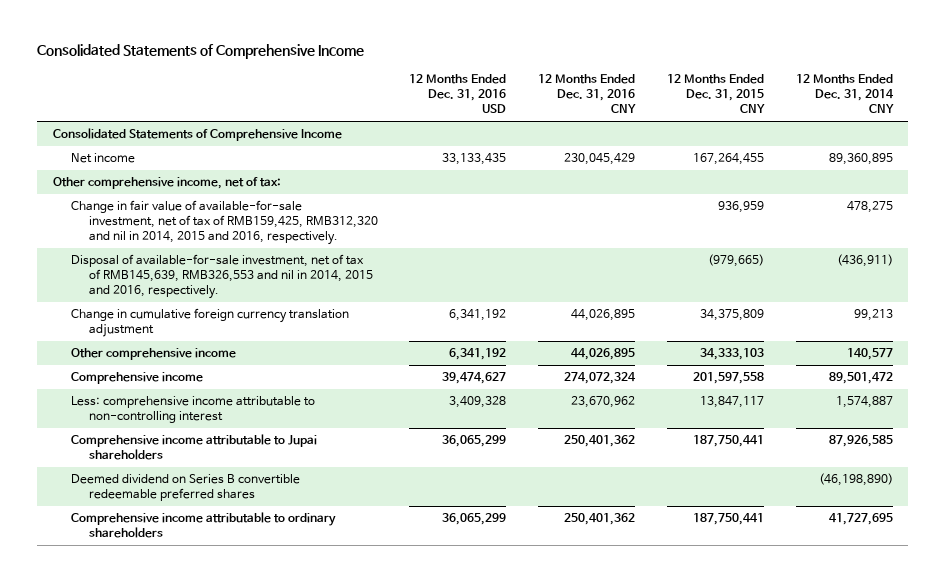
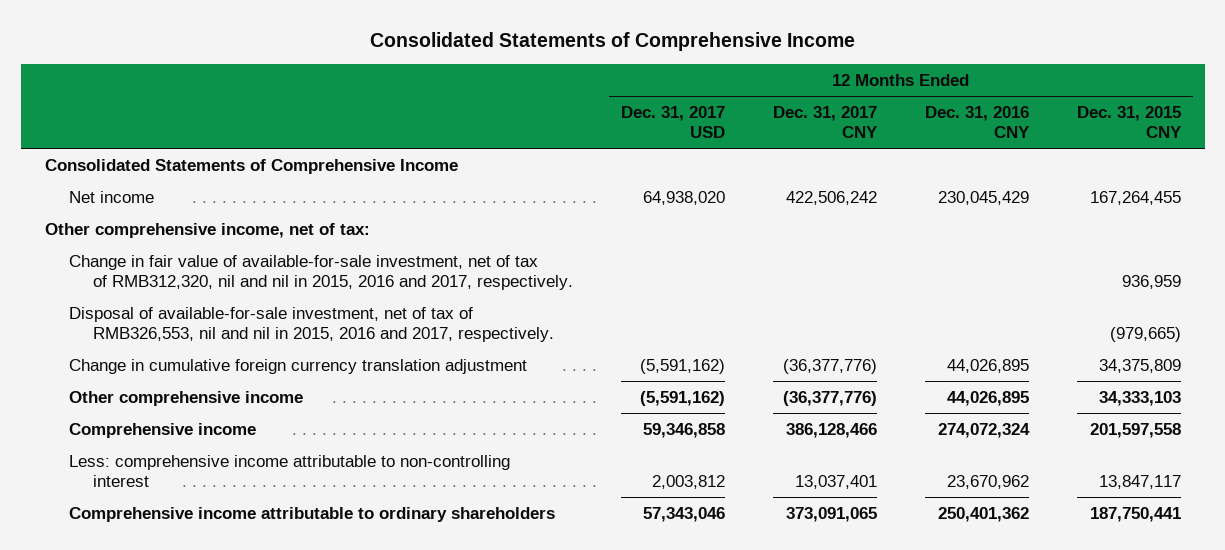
- | 12 Months Ended Dec. 31, 2016 USD | 12 Months Ended Dec. 31, 2016 CNY | 12 Months Ended Dec. 31, 2015 CNY | 12 Months Ended Dec. 31, 2014 CNY
+ | 12 Months Ended Dec. 31, 2017 USD | 12 Months Ended Dec. 31, 2017 CNY | 12 Months Ended Dec. 31, 2016 CNY | 12 Months Ended Dec. 31, 2015 CNY
- Change in fair value of available-for-sale investment, net of tax of RMB159,425, RMB312,320 and nil in 2014, 2015 and 2016, respectively. | | | 936,959 | 478,275
- Disposal of available-for-sale investment, net of tax of RMB145,639, RMB326,553 and nil in 2014, 2015 and 2016, respectively. | | | (979,665) | (436,911)
+ Change in fair value of available-for-sale investment, net of tax of RMB312,320, nil and nil in 2015, 2016 and 2017, respectively. | | | | 936,959
+ Disposal of available-for-sale investment, net of tax of RMB326,553, nil and nil in 2015, 2016 and 2017, respectively. | | | | (979,665)
- Comprehensive income attributable to Jupai shareholders | 36,065,299 | 250,401,362 | 187,750,441 | 87,926,585
- Deemed dividend on Series B convertible redeemable preferred shares | | | | (46,198,890)

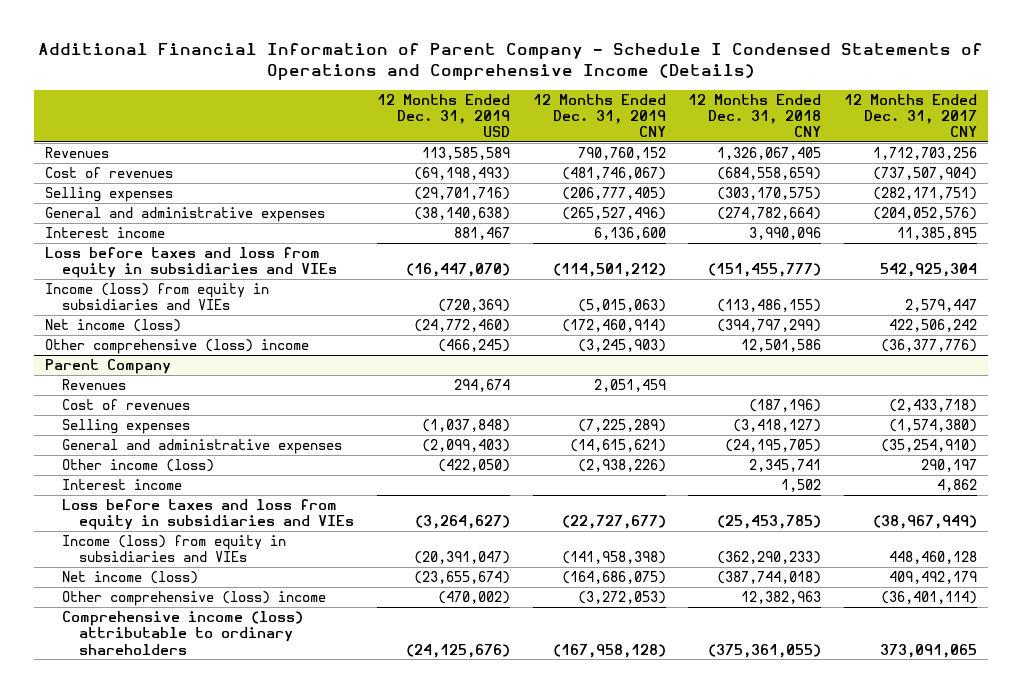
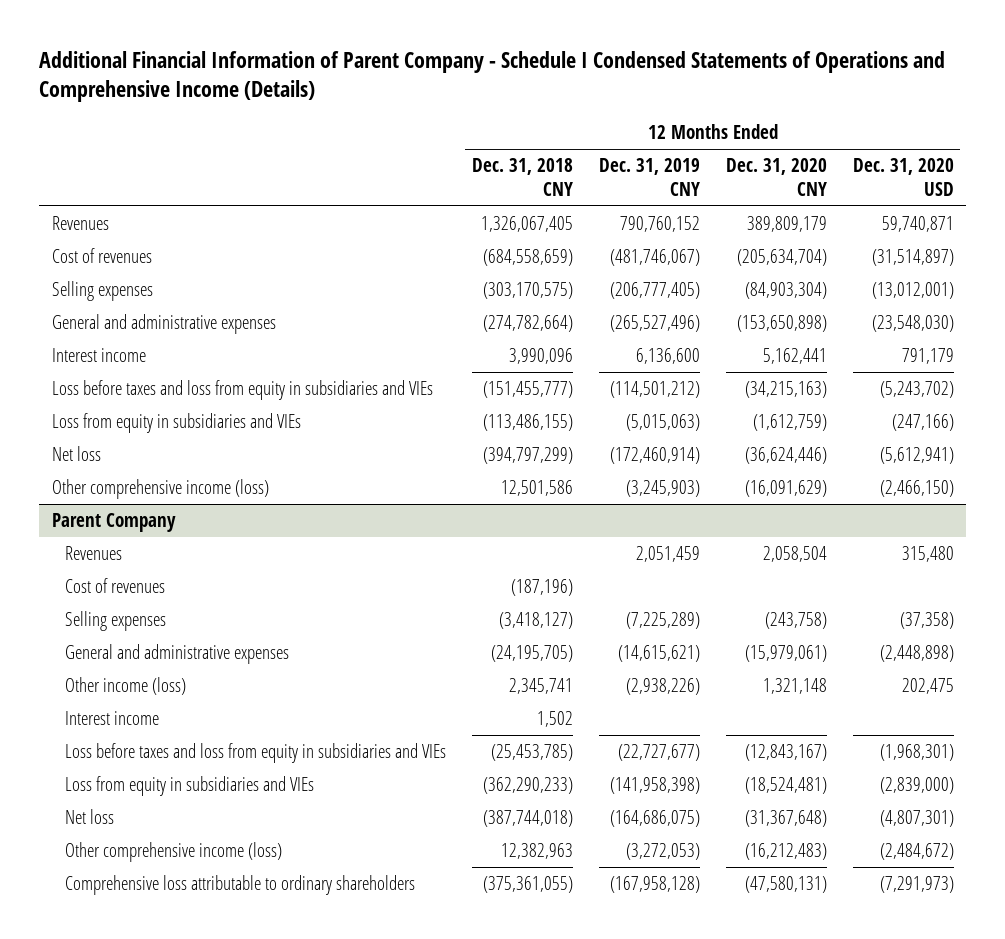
- | 12 Months Ended Dec. 31, 2019 USD | 12 Months Ended Dec. 31, 2019 CNY | 12 Months Ended Dec. 31, 2018 CNY | 12 Months Ended Dec. 31, 2017 CNY
+ | 12 Months Ended Dec. 31, 2018 CNY | 12 Months Ended Dec. 31, 2019 CNY | 12 Months Ended Dec. 31, 2020 CNY | 12 Months Ended Dec. 31, 2020 USD
- Income (loss) from equity in subsidiaries and VIEs | (720,369) | (5,015,063) | (113,486,155) | 2,579,447
- Net income (loss) | (24,772,460) | (172,460,914) | (394,797,299) | 422,506,242
- Other comprehensive (loss) income | (466,245) | (3,245,903) | 12,501,586 | (36,377,776)
+ Loss from equity in subsidiaries and VIEs | (113,486,155) | (5,015,063) | (1,612,759) | (247,166)
+ Net loss | (394,797,299) | (172,460,914) | (36,624,446) | (5,612,941)
+ Other comprehensive income (loss) | 12,501,586 | (3,245,903) | (16,091,629) | (2,466,150)
@ Parent Company
- Income (loss) from equity in subsidiaries and VIEs | (20,391,047) | (141,958,398) | (362,290,233) | 448,460,128
- Net income (loss) | (23,655,674) | (164,686,075) | (387,744,018) | 409,492,179
- Other comprehensive (loss) income | (470,002) | (3,272,053) | 12,382,963 | (36,401,114)
- Comprehensive income (loss) attributable to ordinary shareholders | (24,125,676) | (167,958,128) | (375,361,055) | 373,091,065
+ Loss from equity in subsidiaries and VIEs | (362,290,233) | (141,958,398) | (18,524,481) | (2,839,000)
+ Net loss | (387,744,018) | (164,686,075) | (31,367,648) | (4,807,301)
+ Other comprehensive income (loss) | 12,382,963 | (3,272,053) | (16,212,483) | (2,484,672)
+ Comprehensive loss attributable to ordinary shareholders | (375,361,055) | (167,958,128) | (47,580,131) | (7,291,973)

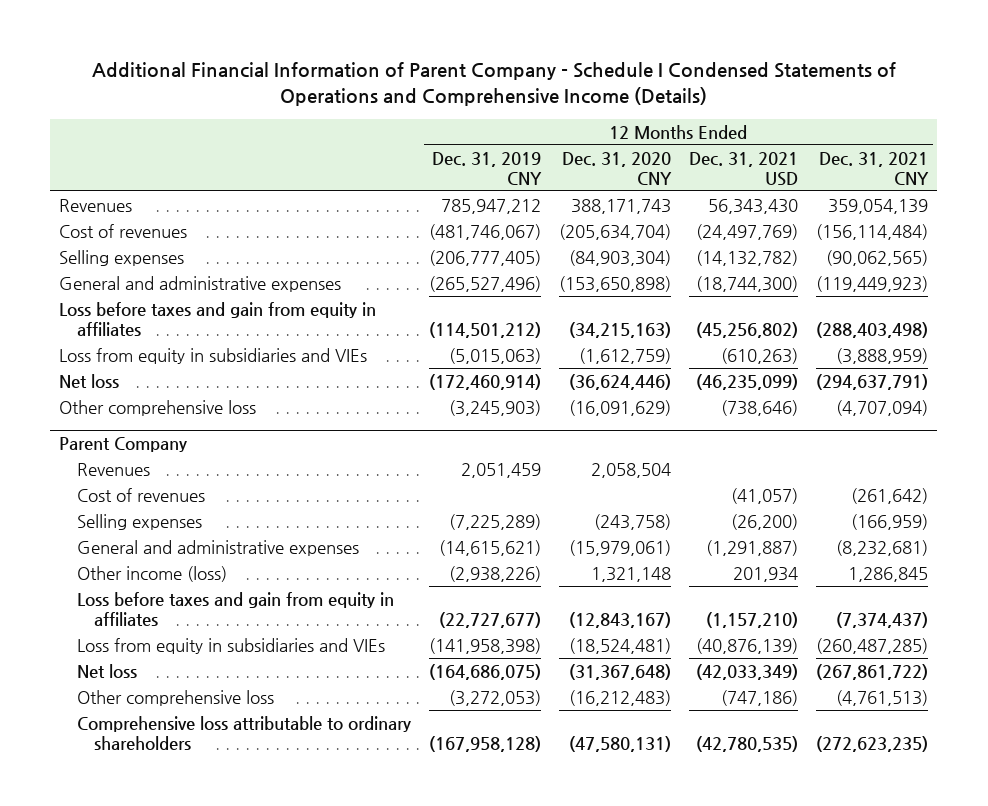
- | 12 Months Ended Dec. 31, 2018 CNY | 12 Months Ended Dec. 31, 2019 CNY | 12 Months Ended Dec. 31, 2020 CNY | 12 Months Ended Dec. 31, 2020 USD
+ | 12 Months Ended Dec. 31, 2019 CNY | 12 Months Ended Dec. 31, 2020 CNY | 12 Months Ended Dec. 31, 2021 USD | 12 Months Ended Dec. 31, 2021 CNY
- Revenues | 1,326,067,405 | 790,760,152 | 389,809,179 | 59,740,871
+ Revenues | 785,947,212 | 388,171,743 | 56,343,430 | 359,054,139
- Interest income | 3,990,096 | 6,136,600 | 5,162,441 | 791,179
- Loss before taxes and loss from equity in subsidiaries and VIEs | (151,455,777) | (114,501,212) | (34,215,163) | (5,243,702)
+ Loss before taxes and gain from equity in affiliates | (114,501,212) | (34,215,163) | (45,256,802) | (288,403,498)
- Other comprehensive income (loss) | 12,501,586 | (3,245,903) | (16,091,629) | (2,466,150)
+ Other comprehensive loss | (3,245,903) | (16,091,629) | (738,646) | (4,707,094)
@ Parent Company
- Interest income | 1,502 | | |
- Loss before taxes and loss from equity in subsidiaries and VIEs | (25,453,785) | (22,727,677) | (12,843,167) | (1,968,301)
+ Loss before taxes and gain from equity in affiliates | (22,727,677) | (12,843,167) | (1,157,210) | (7,374,437)
- Other comprehensive income (loss) | 12,382,963 | (3,272,053) | (16,212,483) | (2,484,672)
+ Other comprehensive loss | (3,272,053) | (16,212,483) | (747,186) | (4,761,513)

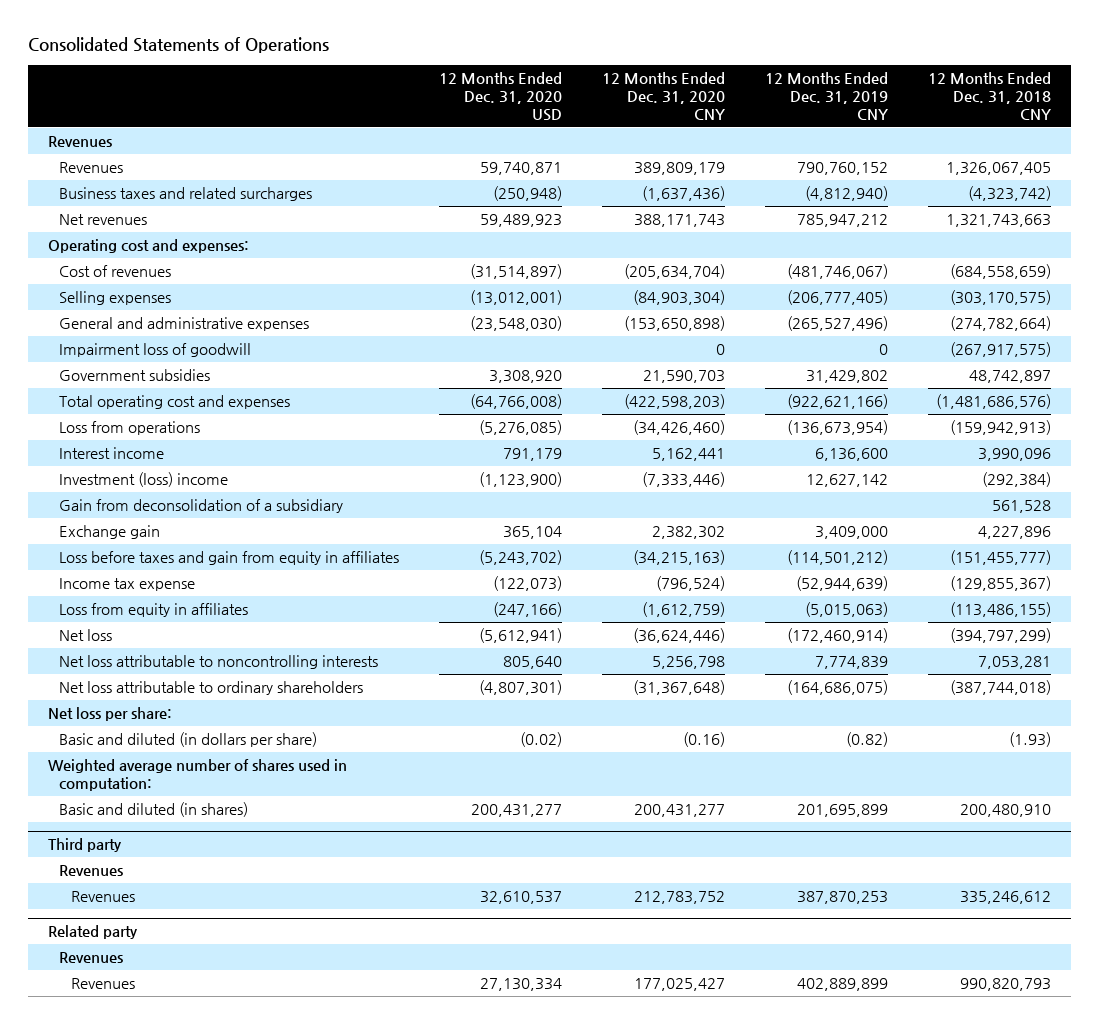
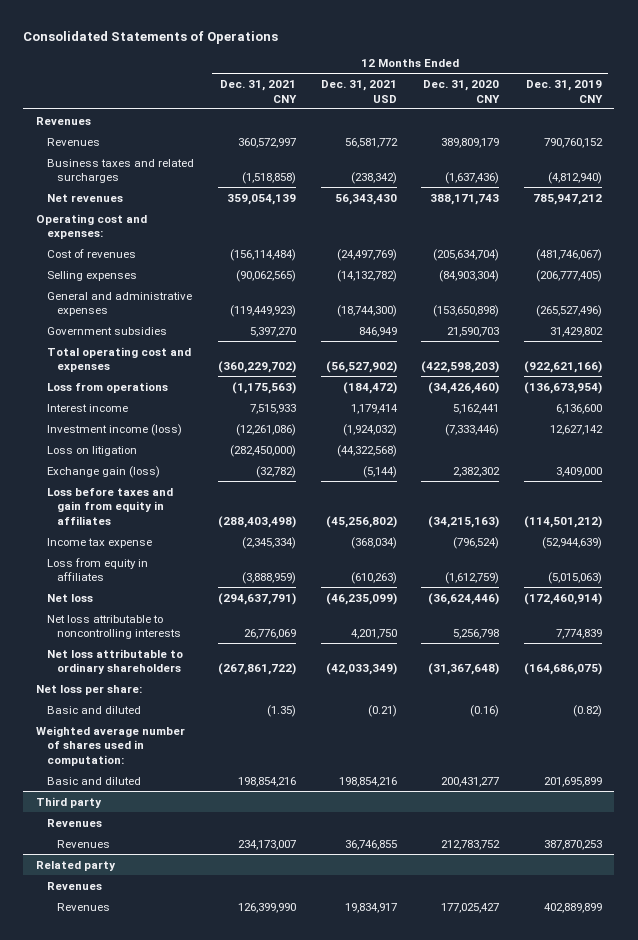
- | 12 Months Ended Dec. 31, 2020 USD | 12 Months Ended Dec. 31, 2020 CNY | 12 Months Ended Dec. 31, 2019 CNY | 12 Months Ended Dec. 31, 2018 CNY
+ | 12 Months Ended Dec. 31, 2021 CNY | 12 Months Ended Dec. 31, 2021 USD | 12 Months Ended Dec. 31, 2020 CNY | 12 Months Ended Dec. 31, 2019 CNY
- Impairment loss of goodwill | | 0 | 0 | (267,917,575)
- Investment (loss) income | (1,123,900) | (7,333,446) | 12,627,142 | (292,384)
- Gain from deconsolidation of a subsidiary | | | | 561,528
- Exchange gain | 365,104 | 2,382,302 | 3,409,000 | 4,227,896
+ Investment income (loss) | (12,261,086) | (1,924,032) | (7,333,446) | 12,627,142
+ Loss on litigation | (282,450,000) | (44,322,568) | |
+ Exchange gain (loss) | (32,782) | (5,144) | 2,382,302 | 3,409,000
- Basic and diluted (in dollars per share) | (0.02) | (0.16) | (0.82) | (1.93)
+ Basic and diluted | (1.35) | (0.21) | (0.16) | (0.82)
- Basic and diluted (in shares) | 200,431,277 | 200,431,277 | 201,695,899 | 200,480,910
+ Basic and diluted | 198,854,216 | 198,854,216 | 200,431,277 | 201,695,899

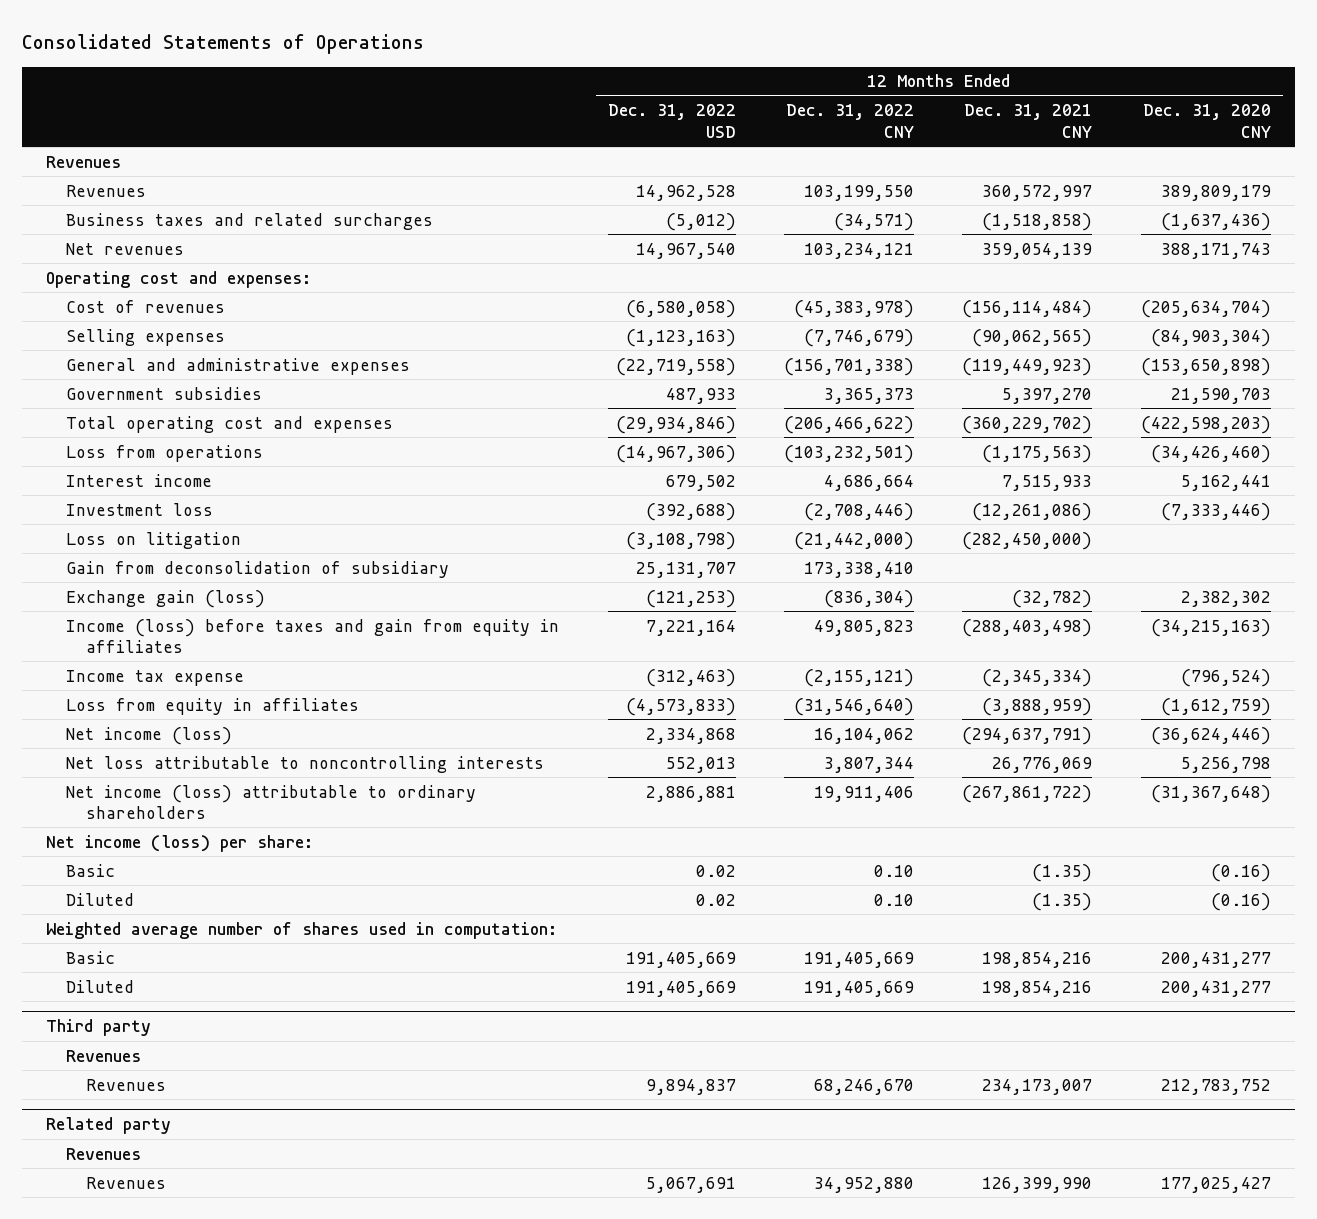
- | 12 Months Ended Dec. 31, 2021 CNY | 12 Months Ended Dec. 31, 2021 USD | 12 Months Ended Dec. 31, 2020 CNY | 12 Months Ended Dec. 31, 2019 CNY
+ | 12 Months Ended Dec. 31, 2022 USD | 12 Months Ended Dec. 31, 2022 CNY | 12 Months Ended Dec. 31, 2021 CNY | 12 Months Ended Dec. 31, 2020 CNY
- Investment income (loss) | (12,261,086) | (1,924,032) | (7,333,446) | 12,627,142
+ Investment loss | (392,688) | (2,708,446) | (12,261,086) | (7,333,446)
+ Gain from deconsolidation of subsidiary | 25,131,707 | 173,338,410 | |
- Loss before taxes and gain from equity in affiliates | (288,403,498) | (45,256,802) | (34,215,163) | (114,501,212)
+ Income (loss) before taxes and gain from equity in affiliates | 7,221,164 | 49,805,823 | (288,403,498) | (34,215,163)
- Net loss | (294,637,791) | (46,235,099) | (36,624,446) | (172,460,914)
+ Net income (loss) | 2,334,868 | 16,104,062 | (294,637,791) | (36,624,446)
- Net loss attributable to ordinary shareholders | (267,861,722) | (42,033,349) | (31,367,648) | (164,686,075)
- Net loss per share:
- Basic and diluted | (1.35) | (0.21) | (0.16) | (0.82)
+ Net income (loss) attributable to ordinary shareholders | 2,886,881 | 19,911,406 | (267,861,722) | (31,367,648)
+ Net income (loss) per share:
+ Basic | 0.02 | 0.10 | (1.35) | (0.16)
+ Diluted | 0.02 | 0.10 | (1.35) | (0.16)
- Basic and diluted | 198,854,216 | 198,854,216 | 200,431,277 | 201,695,899
+ Basic | 191,405,669 | 191,405,669 | 198,854,216 | 200,431,277
+ Diluted | 191,405,669 | 191,405,669 | 198,854,216 | 200,431,277

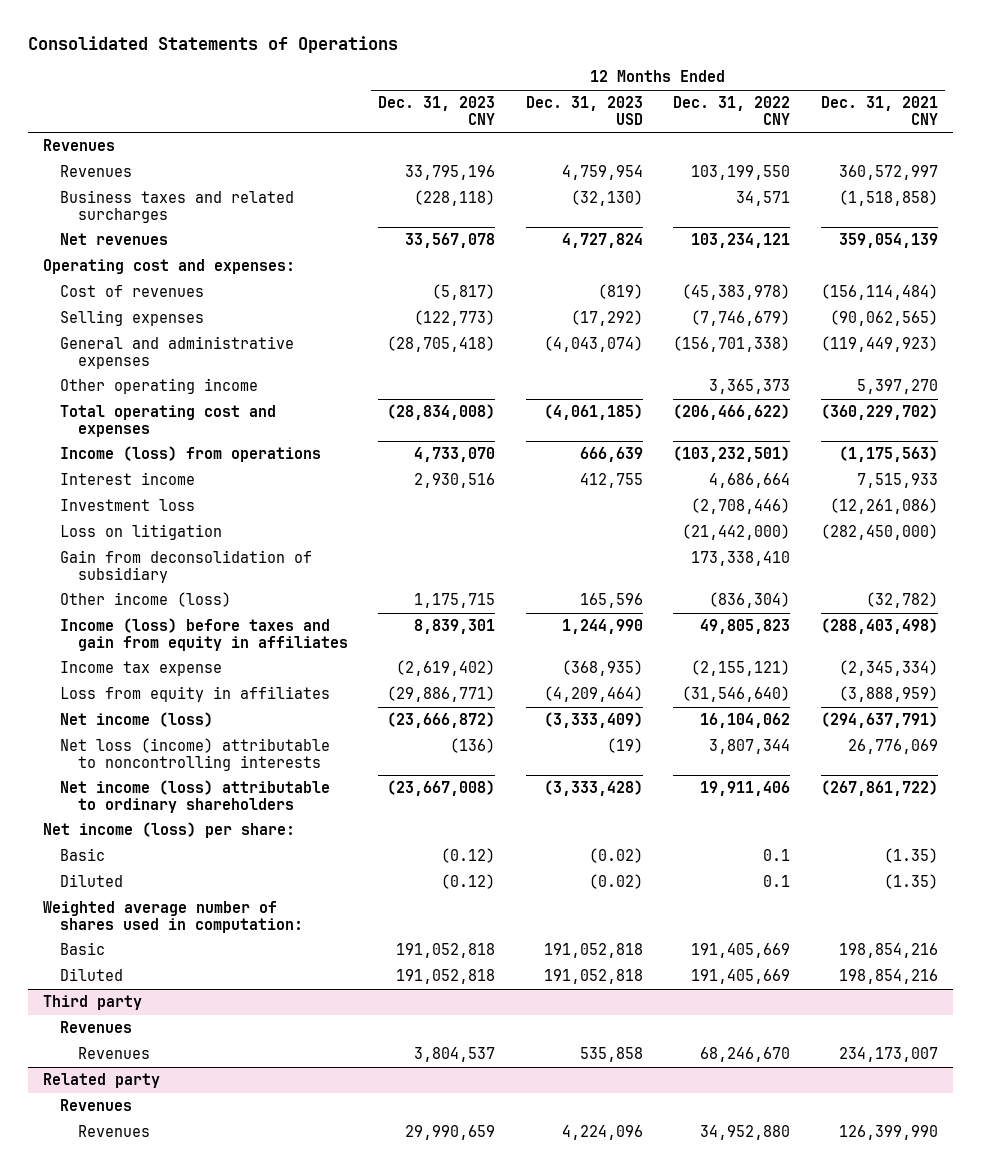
- | 12 Months Ended Dec. 31, 2022 USD | 12 Months Ended Dec. 31, 2022 CNY | 12 Months Ended Dec. 31, 2021 CNY | 12 Months Ended Dec. 31, 2020 CNY
+ | 12 Months Ended Dec. 31, 2023 CNY | 12 Months Ended Dec. 31, 2023 USD | 12 Months Ended Dec. 31, 2022 CNY | 12 Months Ended Dec. 31, 2021 CNY
- Business taxes and related surcharges | (5,012) | (34,571) | (1,518,858) | (1,637,436)
+ Business taxes and related surcharges | (228,118) | (32,130) | 34,571 | (1,518,858)
- Government subsidies | 487,933 | 3,365,373 | 5,397,270 | 21,590,703
+ Other operating income | | | 3,365,373 | 5,397,270
- Loss from operations | (14,967,306) | (103,232,501) | (1,175,563) | (34,426,460)
+ Income (loss) from operations | 4,733,070 | 666,639 | (103,232,501) | (1,175,563)
- Exchange gain (loss) | (121,253) | (836,304) | (32,782) | 2,382,302
+ Other income (loss) | 1,175,715 | 165,596 | (836,304) | (32,782)
- Net loss attributable to noncontrolling interests | 552,013 | 3,807,344 | 26,776,069 | 5,256,798
+ Net loss (income) attributable to noncontrolling interests | (136) | (19) | 3,807,344 | 26,776,069
- Basic | 0.02 | 0.10 | (1.35) | (0.16)
- Diluted | 0.02 | 0.10 | (1.35) | (0.16)
+ Basic | (0.12) | (0.02) | 0.1 | (1.35)
+ Diluted | (0.12) | (0.02) | 0.1 | (1.35)

